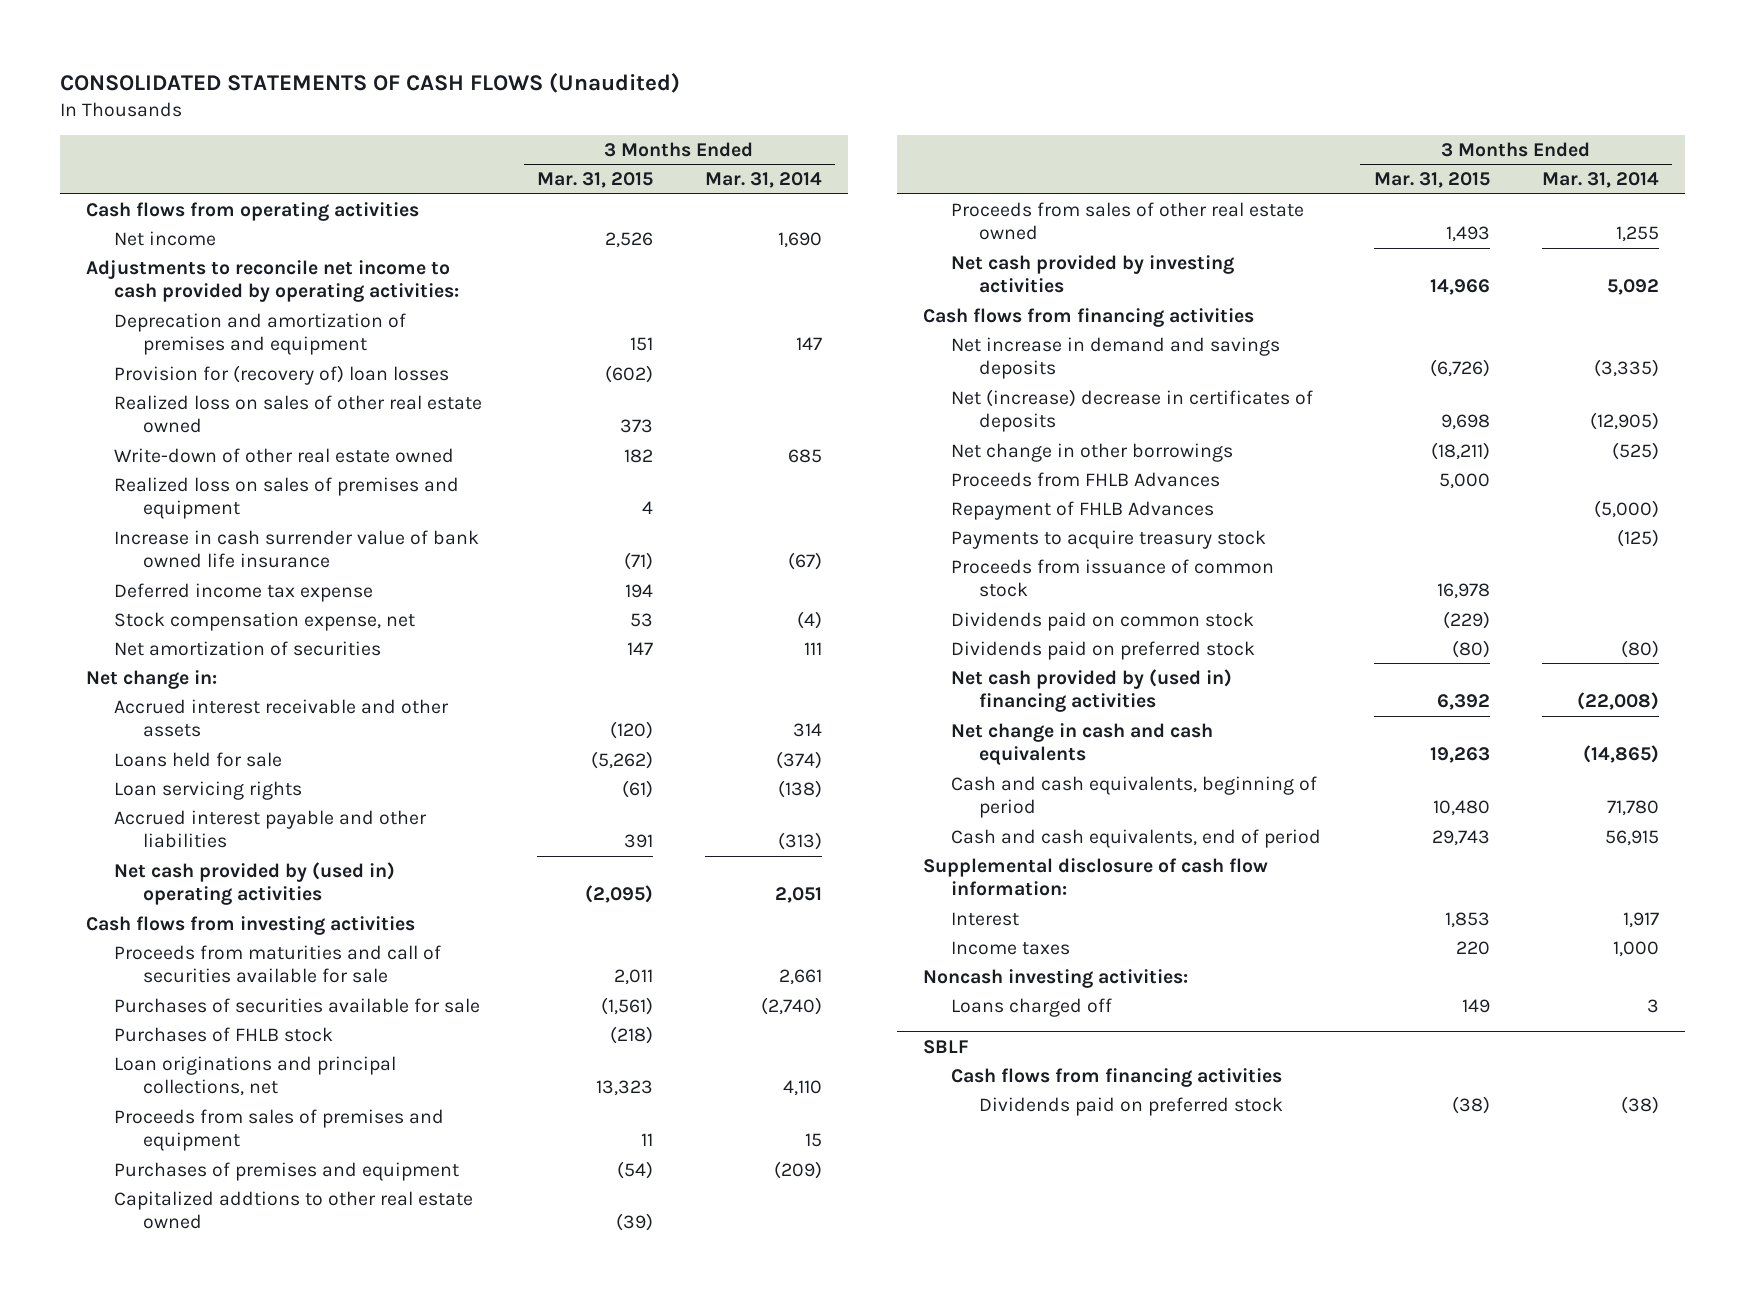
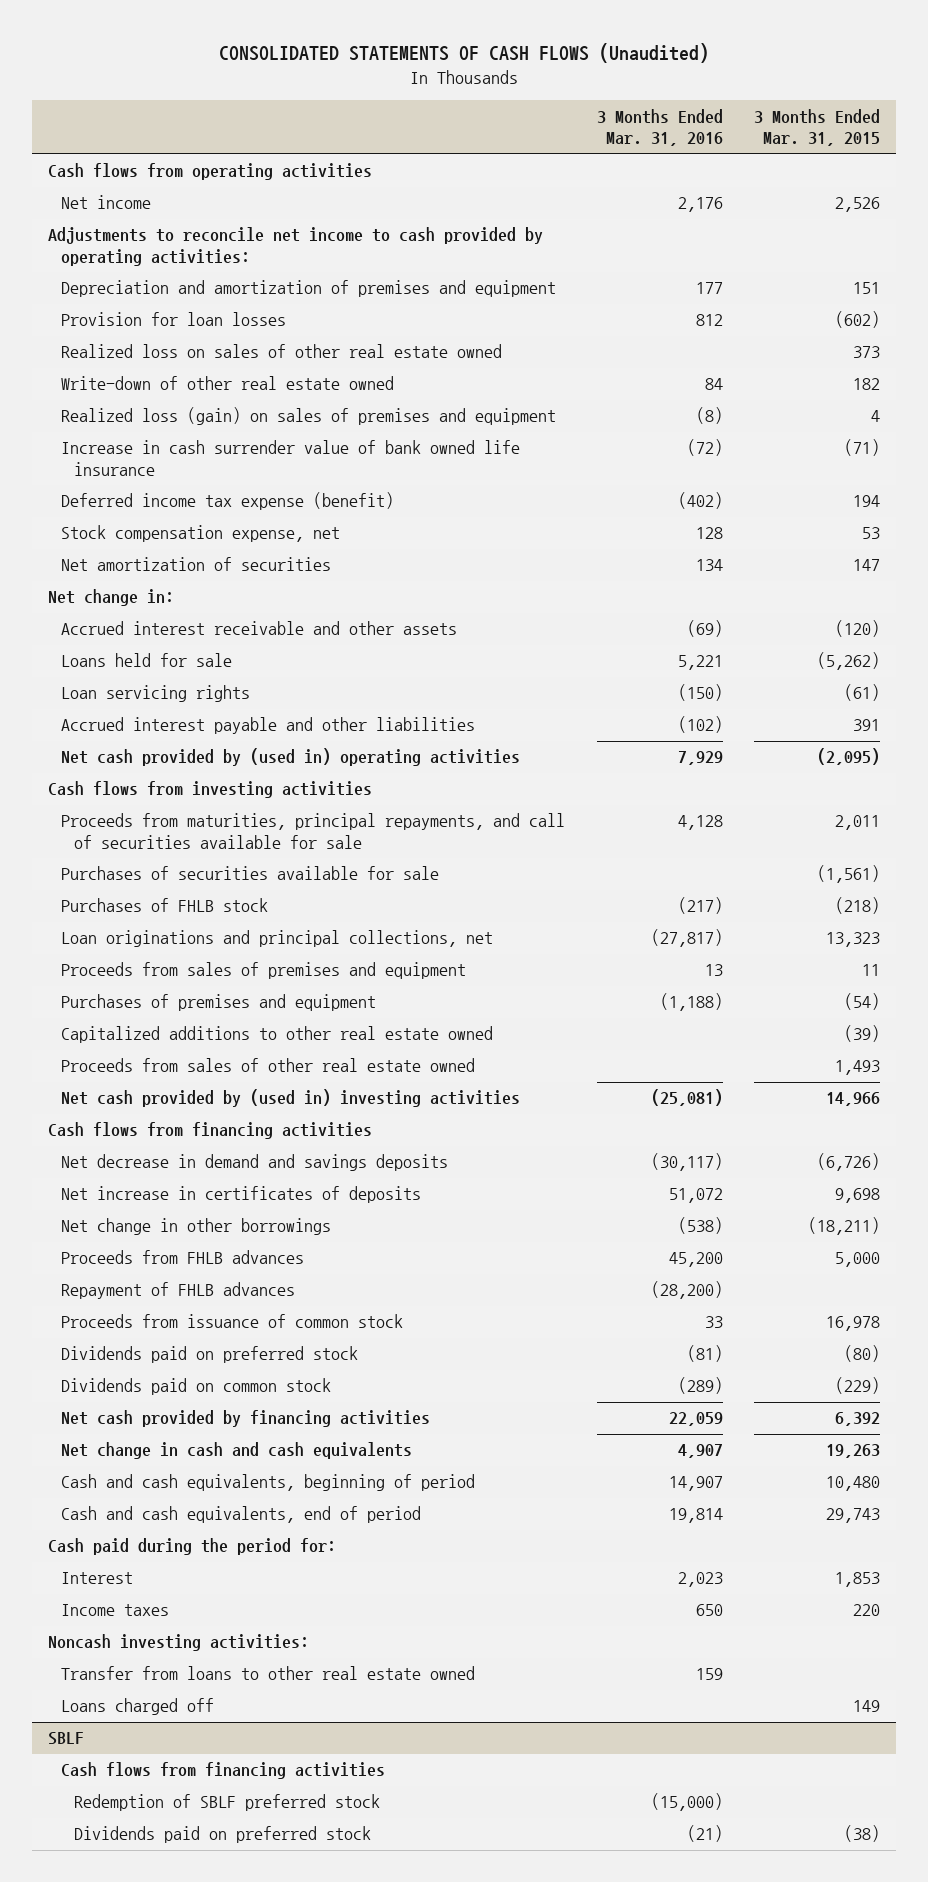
- | 3 Months Ended Mar. 31, 2015 | 3 Months Ended Mar. 31, 2014
+ | 3 Months Ended Mar. 31, 2016 | 3 Months Ended Mar. 31, 2015
- Deprecation and amortization of premises and equipment | 151 | 147
- Provision for (recovery of) loan losses | (602) |
+ Depreciation and amortization of premises and equipment | 177 | 151
+ Provision for loan losses | 812 | (602)
- Realized loss on sales of premises and equipment | 4 |
+ Realized loss (gain) on sales of premises and equipment | (8) | 4
- Deferred income tax expense | 194 |
+ Deferred income tax expense (benefit) | (402) | 194
- Proceeds from maturities and call of securities available for sale | 2,011 | 2,661
+ Proceeds from maturities, principal repayments, and call of securities available for sale | 4,128 | 2,011
- Capitalized addtions to other real estate owned | (39) |
+ Capitalized additions to other real estate owned | | (39)
- Net cash provided by investing activities | 14,966 | 5,092
+ Net cash provided by (used in) investing activities | (25,081) | 14,966
- Net increase in demand and savings deposits | (6,726) | (3,335)
- Net (increase) decrease in certificates of deposits | 9,698 | (12,905)
+ Net decrease in demand and savings deposits | (30,117) | (6,726)
+ Net increase in certificates of deposits | 51,072 | 9,698
- Proceeds from FHLB Advances | 5,000 |
- Repayment of FHLB Advances | | (5,000)
- Payments to acquire treasury stock | | (125)
+ Proceeds from FHLB advances | 45,200 | 5,000
+ Repayment of FHLB advances | (28,200) |
- Net cash provided by (used in) financing activities | 6,392 | (22,008)
moved down: Dividends paid on common stock | (289) | (229)
+ Net cash provided by financing activities | 22,059 | 6,392
- Supplemental disclosure of cash flow information:
+ Cash paid during the period for:
+ Transfer from loans to other real estate owned | 159 |
@ SBLF
+ Redemption of SBLF preferred stock | (15,000) |

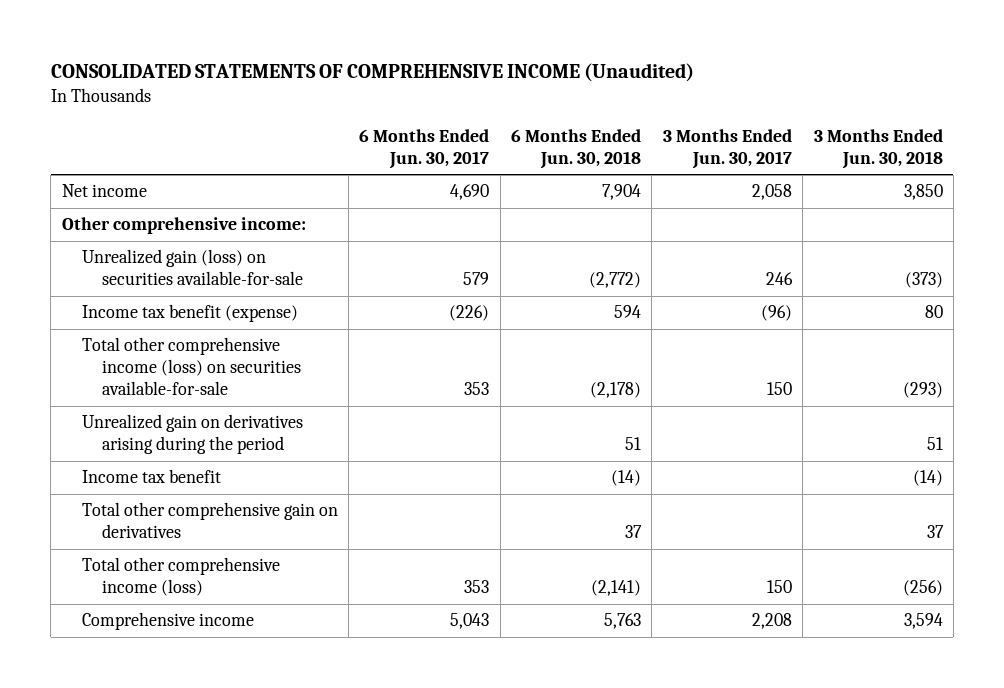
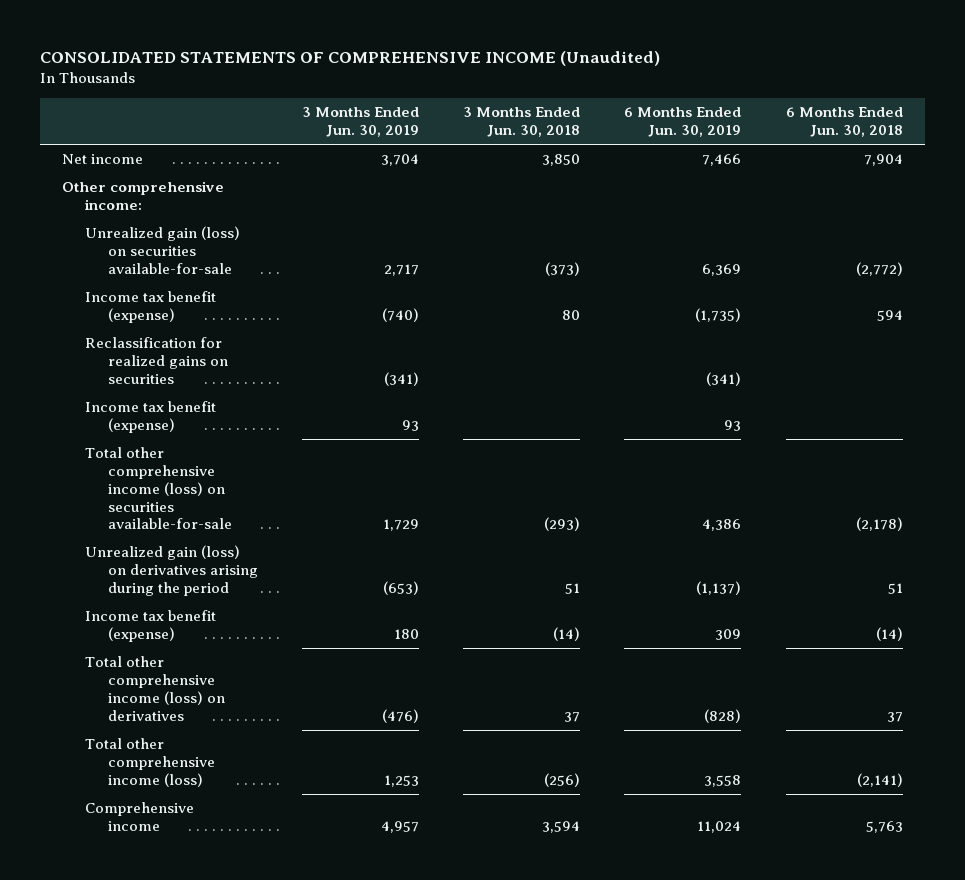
- | 6 Months Ended Jun. 30, 2017 | 6 Months Ended Jun. 30, 2018 | 3 Months Ended Jun. 30, 2017 | 3 Months Ended Jun. 30, 2018
+ | 3 Months Ended Jun. 30, 2019 | 3 Months Ended Jun. 30, 2018 | 6 Months Ended Jun. 30, 2019 | 6 Months Ended Jun. 30, 2018
+ Reclassification for realized gains on securities | (341) | | (341) |
+ Income tax benefit (expense) | 93 | | 93 |
- Unrealized gain on derivatives arising during the period | | 51 | | 51
- Income tax benefit | | (14) | | (14)
- Total other comprehensive gain on derivatives | | 37 | | 37
+ Unrealized gain (loss) on derivatives arising during the period | (653) | 51 | (1,137) | 51
+ Income tax benefit (expense) | 180 | (14) | 309 | (14)
+ Total other comprehensive income (loss) on derivatives | (476) | 37 | (828) | 37

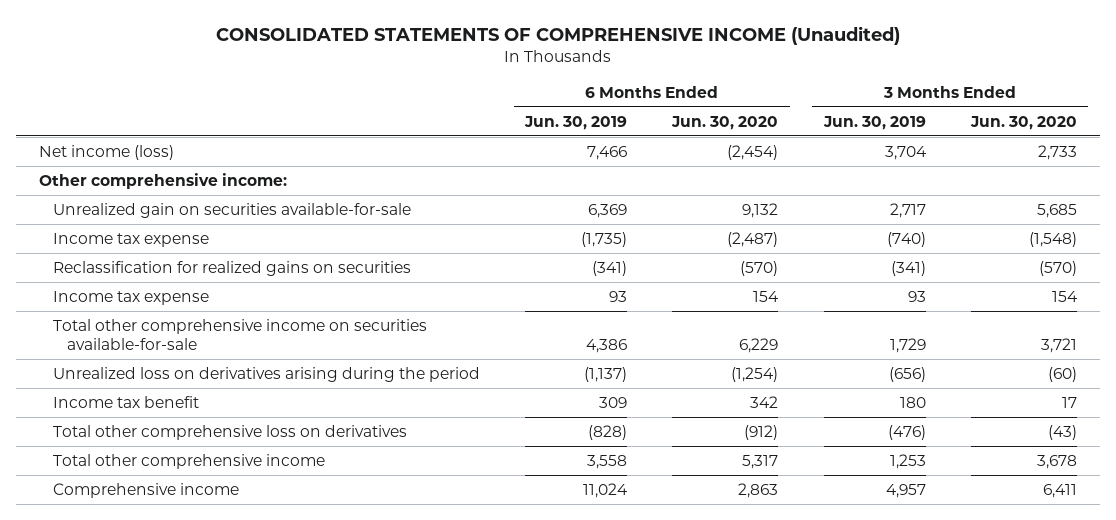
- | 3 Months Ended Jun. 30, 2019 | 3 Months Ended Jun. 30, 2018 | 6 Months Ended Jun. 30, 2019 | 6 Months Ended Jun. 30, 2018
+ | 6 Months Ended Jun. 30, 2019 | 6 Months Ended Jun. 30, 2020 | 3 Months Ended Jun. 30, 2019 | 3 Months Ended Jun. 30, 2020
- Net income | 3,704 | 3,850 | 7,466 | 7,904
+ Net income (loss) | 7,466 | (2,454) | 3,704 | 2,733
- Unrealized gain (loss) on securities available-for-sale | 2,717 | (373) | 6,369 | (2,772)
- Income tax benefit (expense) | (740) | 80 | (1,735) | 594
+ Unrealized gain on securities available-for-sale | 6,369 | 9,132 | 2,717 | 5,685
+ Income tax expense | (1,735) | (2,487) | (740) | (1,548)
- Income tax benefit (expense) | 93 | | 93 |
- Total other comprehensive income (loss) on securities available-for-sale | 1,729 | (293) | 4,386 | (2,178)
- Unrealized gain (loss) on derivatives arising during the period | (653) | 51 | (1,137) | 51
- Income tax benefit (expense) | 180 | (14) | 309 | (14)
- Total other comprehensive income (loss) on derivatives | (476) | 37 | (828) | 37
- Total other comprehensive income (loss) | 1,253 | (256) | 3,558 | (2,141)
+ Income tax expense | 93 | 154 | 93 | 154
+ Total other comprehensive income on securities available-for-sale | 4,386 | 6,229 | 1,729 | 3,721
+ Unrealized loss on derivatives arising during the period | (1,137) | (1,254) | (656) | (60)
+ Income tax benefit | 309 | 342 | 180 | 17
+ Total other comprehensive loss on derivatives | (828) | (912) | (476) | (43)
+ Total other comprehensive income | 3,558 | 5,317 | 1,253 | 3,678

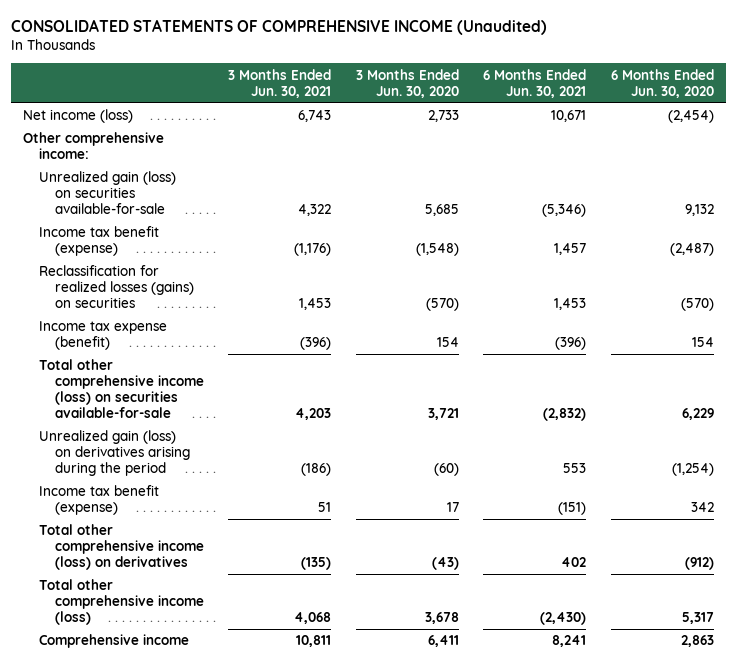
- | 6 Months Ended Jun. 30, 2019 | 6 Months Ended Jun. 30, 2020 | 3 Months Ended Jun. 30, 2019 | 3 Months Ended Jun. 30, 2020
+ | 3 Months Ended Jun. 30, 2021 | 3 Months Ended Jun. 30, 2020 | 6 Months Ended Jun. 30, 2021 | 6 Months Ended Jun. 30, 2020
- Unrealized gain on securities available-for-sale | 6,369 | 9,132 | 2,717 | 5,685
- Income tax expense | (1,735) | (2,487) | (740) | (1,548)
- Reclassification for realized gains on securities | (341) | (570) | (341) | (570)
- Income tax expense | 93 | 154 | 93 | 154
- Total other comprehensive income on securities available-for-sale | 4,386 | 6,229 | 1,729 | 3,721
- Unrealized loss on derivatives arising during the period | (1,137) | (1,254) | (656) | (60)
- Income tax benefit | 309 | 342 | 180 | 17
- Total other comprehensive loss on derivatives | (828) | (912) | (476) | (43)
- Total other comprehensive income | 3,558 | 5,317 | 1,253 | 3,678
+ Unrealized gain (loss) on securities available-for-sale | 4,322 | 5,685 | (5,346) | 9,132
+ Income tax benefit (expense) | (1,176) | (1,548) | 1,457 | (2,487)
+ Reclassification for realized losses (gains) on securities | 1,453 | (570) | 1,453 | (570)
+ Income tax expense (benefit) | (396) | 154 | (396) | 154
+ Total other comprehensive income (loss) on securities available-for-sale | 4,203 | 3,721 | (2,832) | 6,229
+ Unrealized gain (loss) on derivatives arising during the period | (186) | (60) | 553 | (1,254)
+ Income tax benefit (expense) | 51 | 17 | (151) | 342
+ Total other comprehensive income (loss) on derivatives | (135) | (43) | 402 | (912)
+ Total other comprehensive income (loss) | 4,068 | 3,678 | (2,430) | 5,317

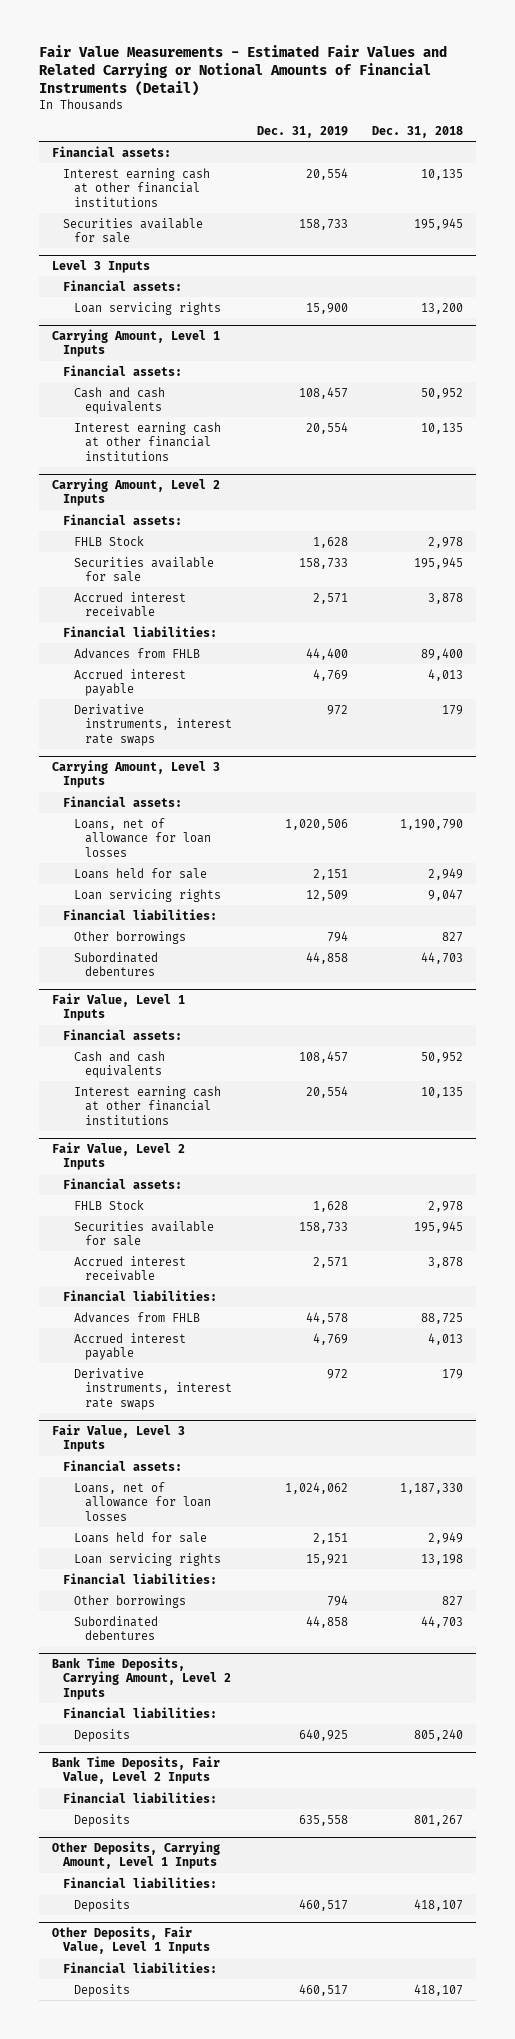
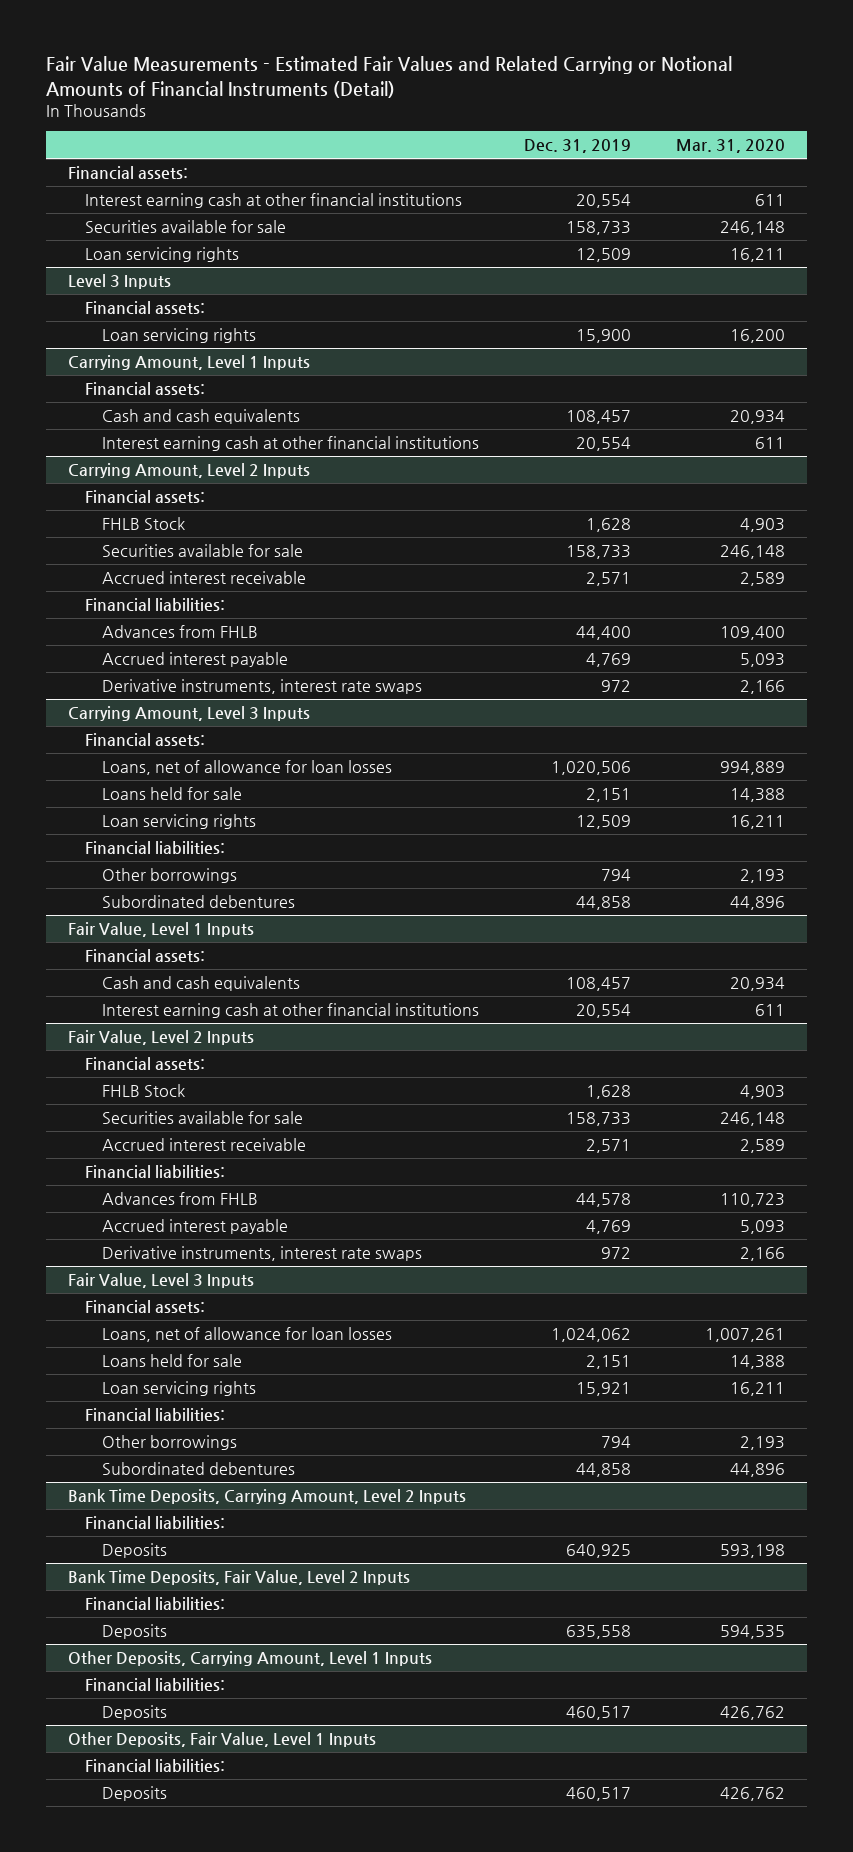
- | Dec. 31, 2019 | Dec. 31, 2018
+ | Dec. 31, 2019 | Mar. 31, 2020
+ Loan servicing rights | 12,509 | 16,211

